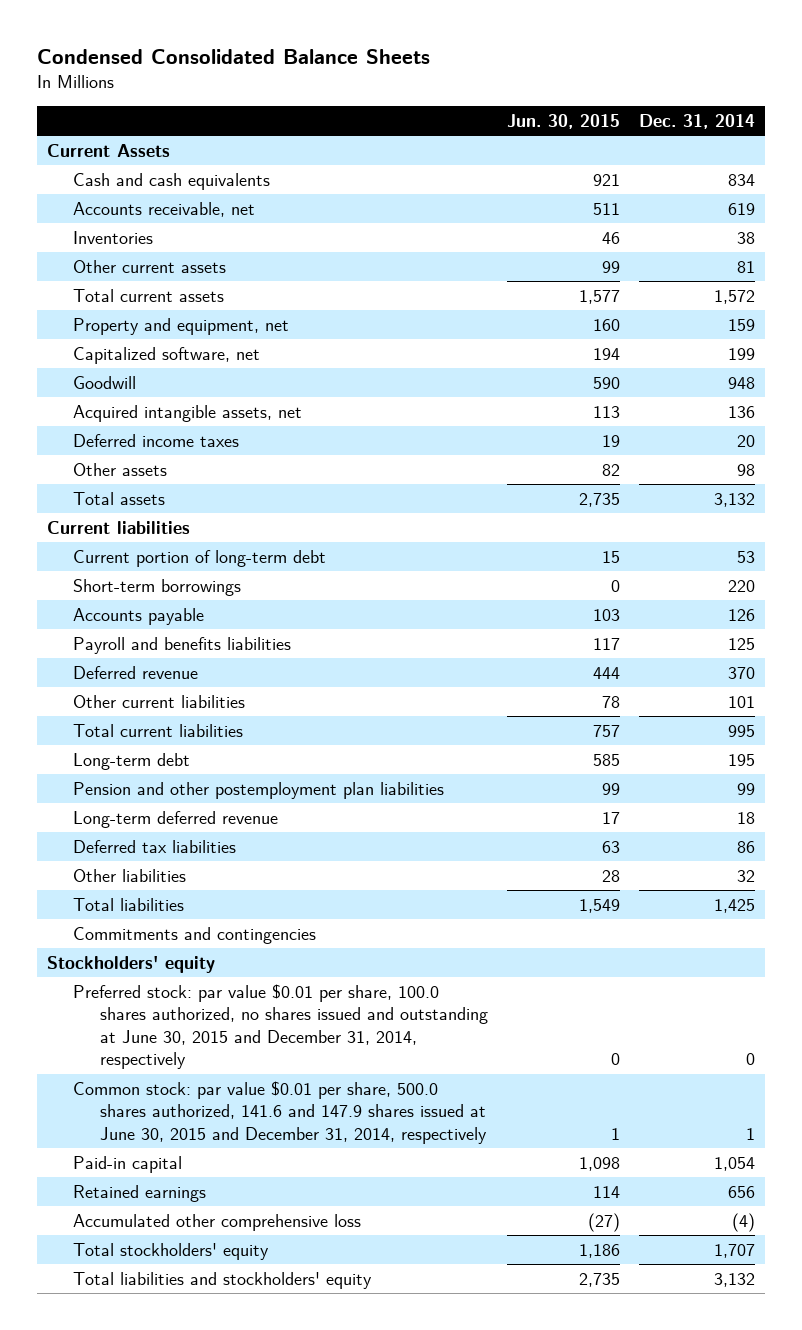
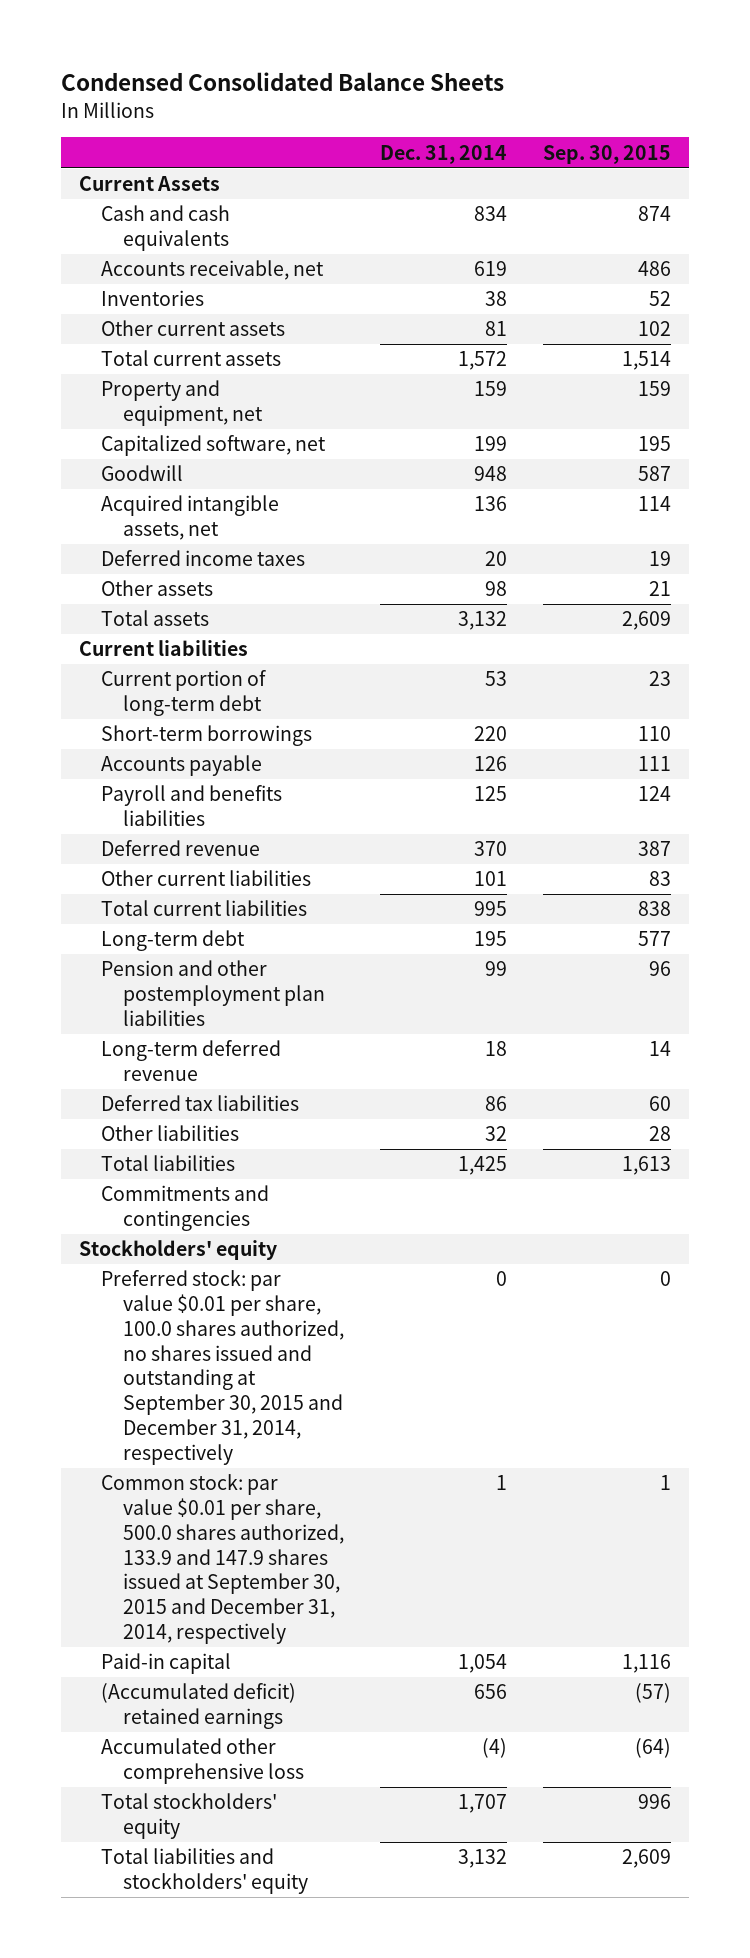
- | Jun. 30, 2015 | Dec. 31, 2014
+ | Dec. 31, 2014 | Sep. 30, 2015
- Preferred stock: par value $0.01 per share, 100.0 shares authorized, no shares issued and outstanding at June 30, 2015 and December 31, 2014, respectively | 0 | 0
- Common stock: par value $0.01 per share, 500.0 shares authorized, 141.6 and 147.9 shares issued at June 30, 2015 and December 31, 2014, respectively | 1 | 1
+ Preferred stock: par value $0.01 per share, 100.0 shares authorized, no shares issued and outstanding at September 30, 2015 and December 31, 2014, respectively | 0 | 0
+ Common stock: par value $0.01 per share, 500.0 shares authorized, 133.9 and 147.9 shares issued at September 30, 2015 and December 31, 2014, respectively | 1 | 1
- Retained earnings | 114 | 656
+ (Accumulated deficit) retained earnings | 656 | (57)

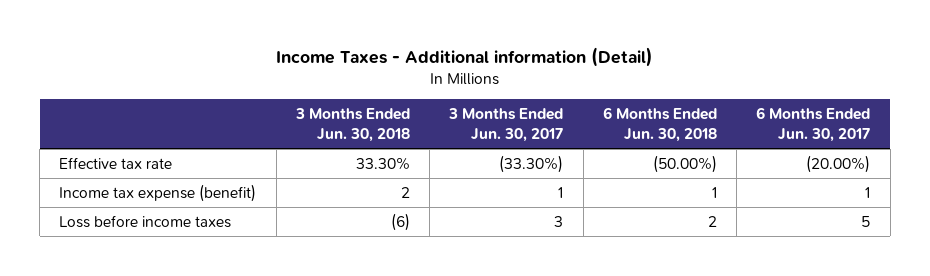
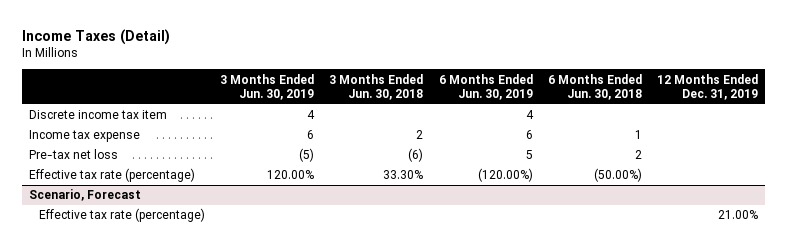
- Income Taxes - Additional information (Detail)
+ Income Taxes (Detail)
- | 3 Months Ended Jun. 30, 2018 | 3 Months Ended Jun. 30, 2017 | 6 Months Ended Jun. 30, 2018 | 6 Months Ended Jun. 30, 2017
+ | 3 Months Ended Jun. 30, 2019 | 3 Months Ended Jun. 30, 2018 | 6 Months Ended Jun. 30, 2019 | 6 Months Ended Jun. 30, 2018 | 12 Months Ended Dec. 31, 2019
- Effective tax rate | 33.30% | (33.30%) | (50.00%) | (20.00%)
- Income tax expense (benefit) | 2 | 1 | 1 | 1
- Loss before income taxes | (6) | 3 | 2 | 5
+ Discrete income tax item | 4 | | 4 | |
+ Income tax expense | 6 | 2 | 6 | 1 |
+ Pre-tax net loss | (5) | (6) | 5 | 2 |
+ Effective tax rate (percentage) | 120.00% | 33.30% | (120.00%) | (50.00%) |
+ Scenario, Forecast
+ Effective tax rate (percentage) | | | | | 21.00%

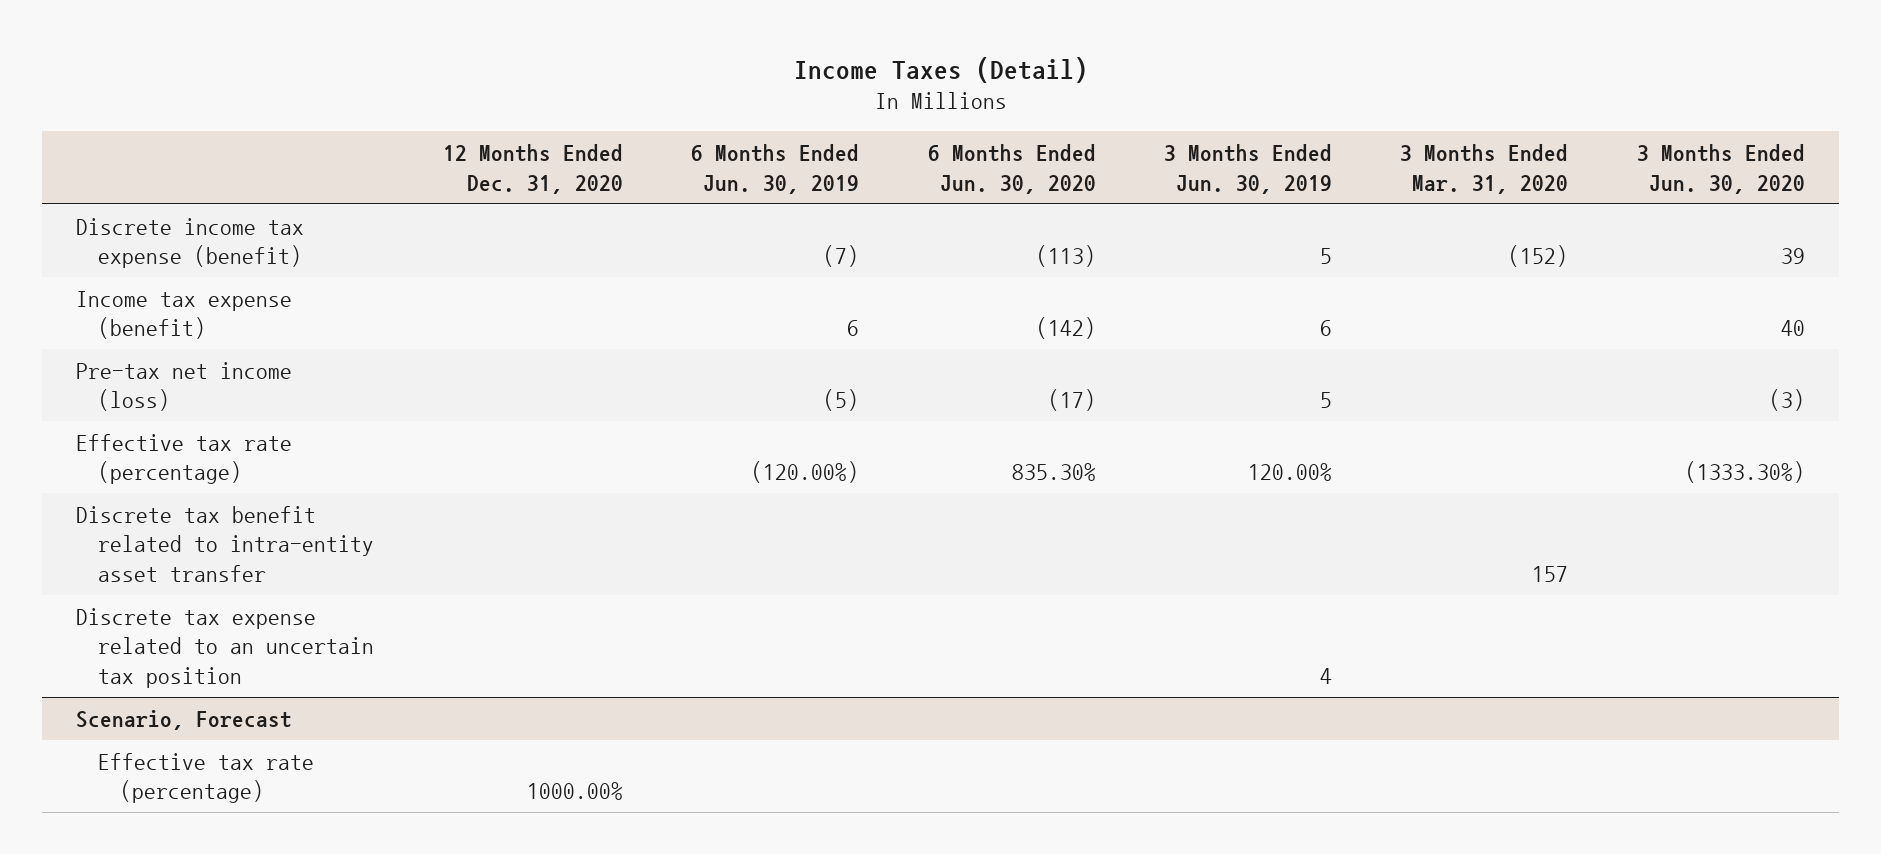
- | 3 Months Ended Jun. 30, 2019 | 3 Months Ended Jun. 30, 2018 | 6 Months Ended Jun. 30, 2019 | 6 Months Ended Jun. 30, 2018 | 12 Months Ended Dec. 31, 2019
+ | 12 Months Ended Dec. 31, 2020 | 6 Months Ended Jun. 30, 2019 | 6 Months Ended Jun. 30, 2020 | 3 Months Ended Jun. 30, 2019 | 3 Months Ended Mar. 31, 2020 | 3 Months Ended Jun. 30, 2020
- Discrete income tax item | 4 | | 4 | |
- Income tax expense | 6 | 2 | 6 | 1 |
- Pre-tax net loss | (5) | (6) | 5 | 2 |
+ Discrete income tax expense (benefit) | | (7) | (113) | 5 | (152) | 39
+ Income tax expense (benefit) | | 6 | (142) | 6 | | 40
+ Pre-tax net income (loss) | | (5) | (17) | 5 | | (3)
+ Discrete tax benefit related to intra-entity asset transfer | | | | | 157 |
+ Discrete tax expense related to an uncertain tax position | | | | 4 | |

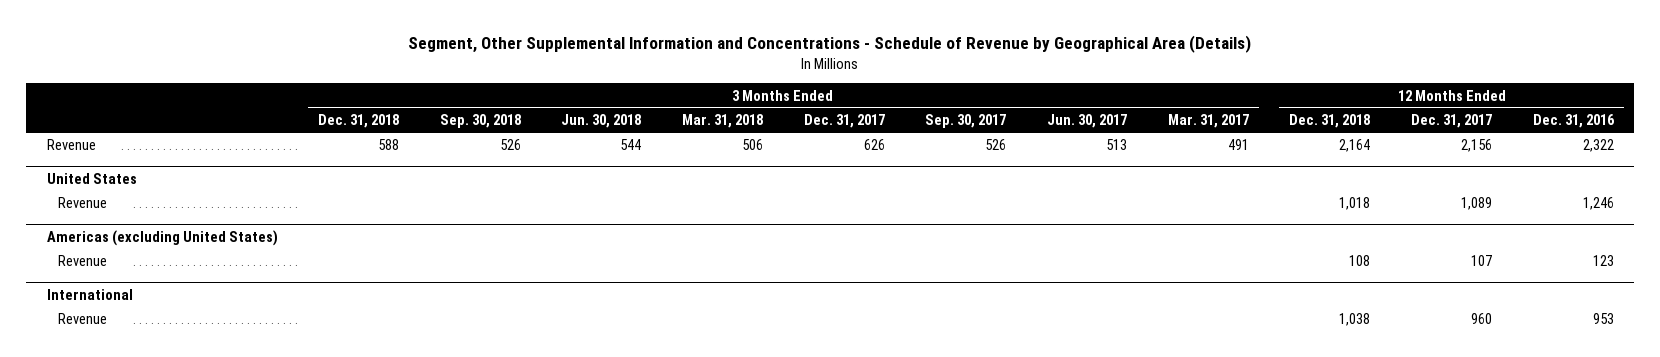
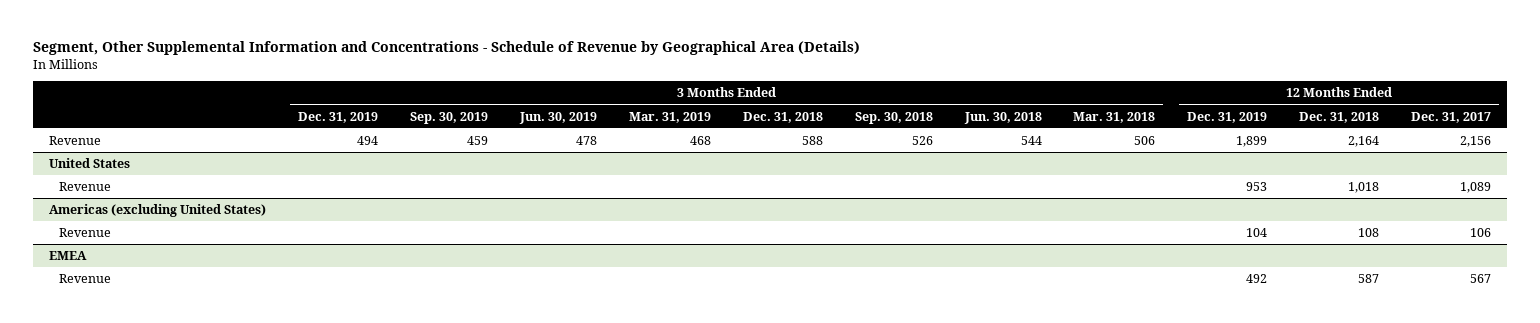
- | 3 Months Ended Dec. 31, 2018 | 3 Months Ended Sep. 30, 2018 | 3 Months Ended Jun. 30, 2018 | 3 Months Ended Mar. 31, 2018 | 3 Months Ended Dec. 31, 2017 | 3 Months Ended Sep. 30, 2017 | 3 Months Ended Jun. 30, 2017 | 3 Months Ended Mar. 31, 2017 | 12 Months Ended Dec. 31, 2018 | 12 Months Ended Dec. 31, 2017 | 12 Months Ended Dec. 31, 2016
+ | 3 Months Ended Dec. 31, 2019 | 3 Months Ended Sep. 30, 2019 | 3 Months Ended Jun. 30, 2019 | 3 Months Ended Mar. 31, 2019 | 3 Months Ended Dec. 31, 2018 | 3 Months Ended Sep. 30, 2018 | 3 Months Ended Jun. 30, 2018 | 3 Months Ended Mar. 31, 2018 | 12 Months Ended Dec. 31, 2019 | 12 Months Ended Dec. 31, 2018 | 12 Months Ended Dec. 31, 2017
@ Americas (excluding United States)
- Revenue | | | | | | | | | 108 | 107 | 123
- International
- Revenue | | | | | | | | | 1,038 | 960 | 953
@ Americas (excluding United States)
+ Revenue | | | | | | | | | 104 | 108 | 106
+ EMEA
+ Revenue | | | | | | | | | 492 | 587 | 567

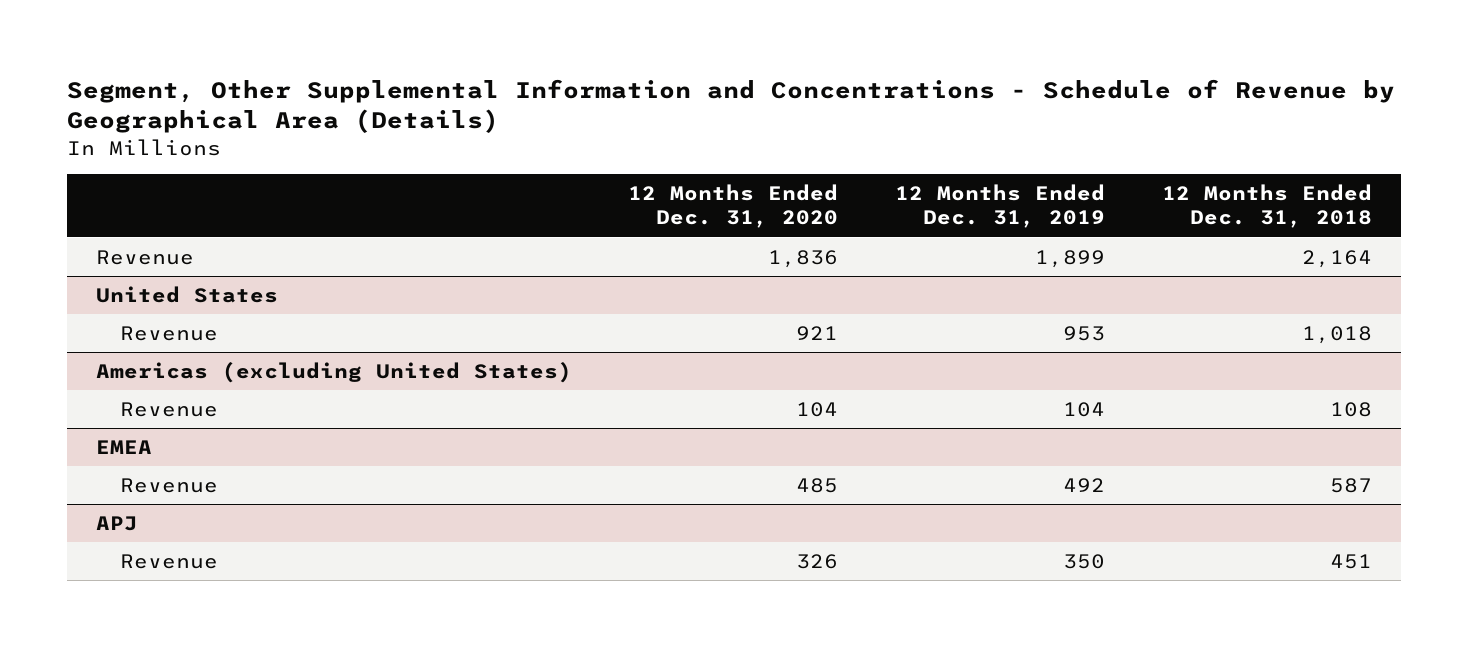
- | 3 Months Ended Dec. 31, 2019 | 3 Months Ended Sep. 30, 2019 | 3 Months Ended Jun. 30, 2019 | 3 Months Ended Mar. 31, 2019 | 3 Months Ended Dec. 31, 2018 | 3 Months Ended Sep. 30, 2018 | 3 Months Ended Jun. 30, 2018 | 3 Months Ended Mar. 31, 2018 | 12 Months Ended Dec. 31, 2019 | 12 Months Ended Dec. 31, 2018 | 12 Months Ended Dec. 31, 2017
+ | 12 Months Ended Dec. 31, 2020 | 12 Months Ended Dec. 31, 2019 | 12 Months Ended Dec. 31, 2018
+ APJ
+ Revenue | 326 | 350 | 451

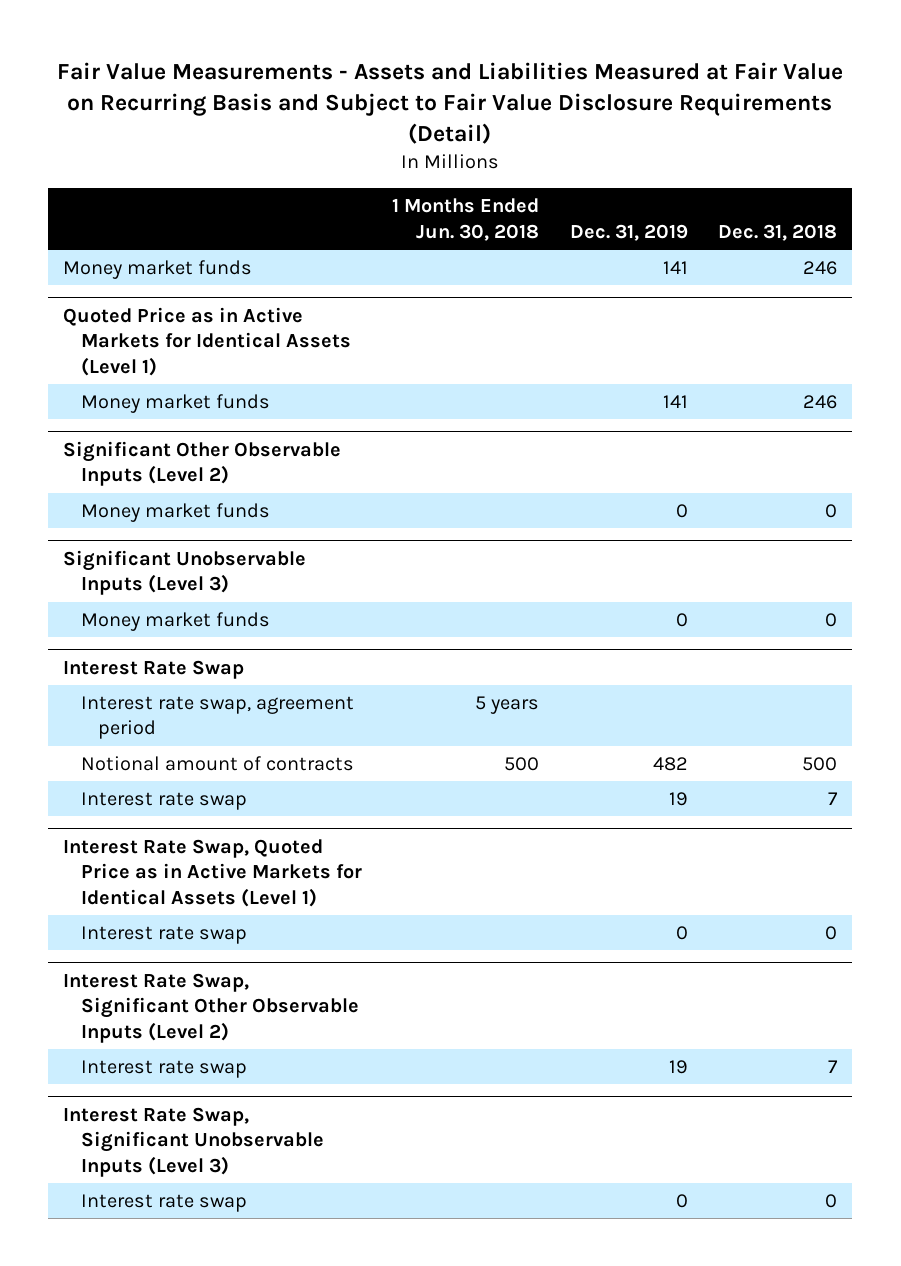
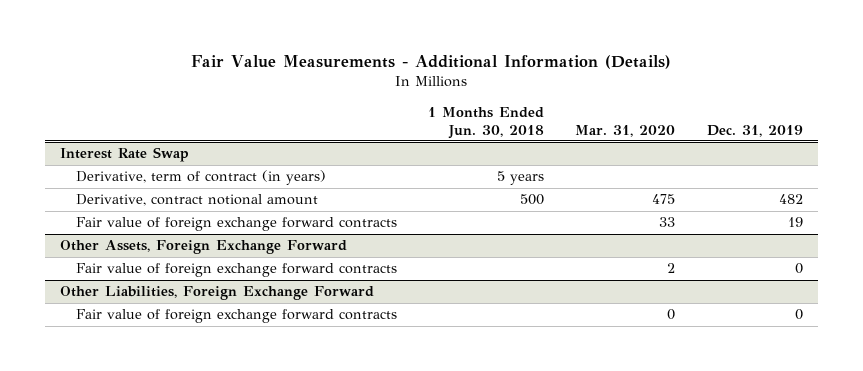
- Fair Value Measurements - Assets and Liabilities Measured at Fair Value on Recurring Basis and Subject to Fair Value Disclosure Requirements (Detail)
+ Fair Value Measurements - Additional Information (Details)
- | 1 Months Ended Jun. 30, 2018 | Dec. 31, 2019 | Dec. 31, 2018
+ | 1 Months Ended Jun. 30, 2018 | Mar. 31, 2020 | Dec. 31, 2019
- Money market funds | | 141 | 246
- Quoted Price as in Active Markets for Identical Assets (Level 1)
- Money market funds | | 141 | 246
- Significant Other Observable Inputs (Level 2)
- Money market funds | | 0 | 0
- Significant Unobservable Inputs (Level 3)
- Money market funds | | 0 | 0
@ Interest Rate Swap
- Interest rate swap, agreement period | 5 years | |
- Notional amount of contracts | 500 | 482 | 500
- Interest rate swap | | 19 | 7
- Interest Rate Swap, Quoted Price as in Active Markets for Identical Assets (Level 1)
- Interest rate swap | | 0 | 0
- Interest Rate Swap, Significant Other Observable Inputs (Level 2)
- Interest rate swap | | 19 | 7
- Interest Rate Swap, Significant Unobservable Inputs (Level 3)
- Interest rate swap | | 0 | 0
@ Interest Rate Swap
+ Derivative, term of contract (in years) | 5 years | |
+ Derivative, contract notional amount | 500 | 475 | 482
+ Fair value of foreign exchange forward contracts | | 33 | 19
+ Other Assets, Foreign Exchange Forward
+ Fair value of foreign exchange forward contracts | | 2 | 0
+ Other Liabilities, Foreign Exchange Forward
+ Fair value of foreign exchange forward contracts | | 0 | 0

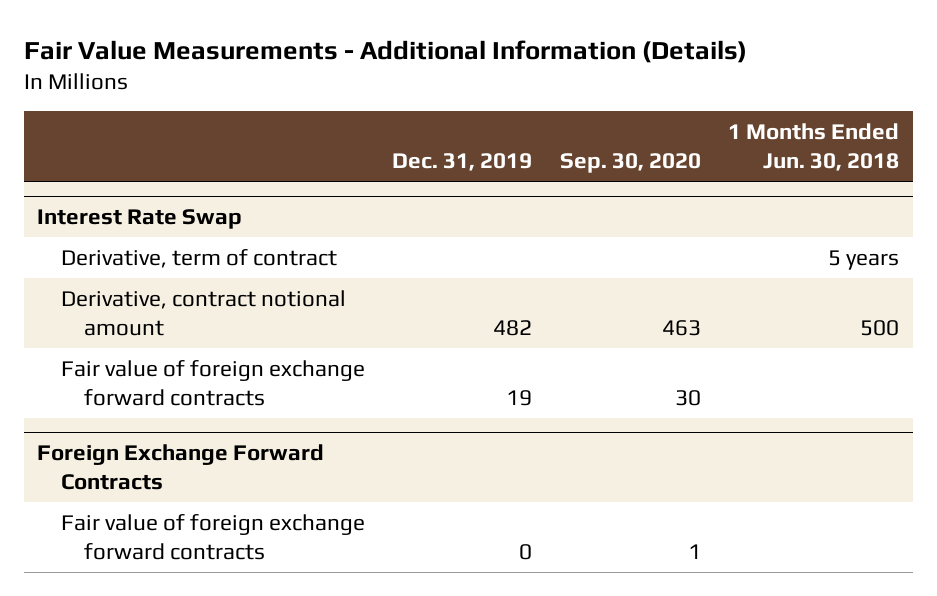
- | 1 Months Ended Jun. 30, 2018 | Mar. 31, 2020 | Dec. 31, 2019
+ | Dec. 31, 2019 | Sep. 30, 2020 | 1 Months Ended Jun. 30, 2018
@ Interest Rate Swap
- Derivative, term of contract (in years) | 5 years | |
+ Derivative, term of contract | | | 5 years
- Other Assets, Foreign Exchange Forward
- Fair value of foreign exchange forward contracts | | 2 | 0
- Other Liabilities, Foreign Exchange Forward
+ Foreign Exchange Forward Contracts

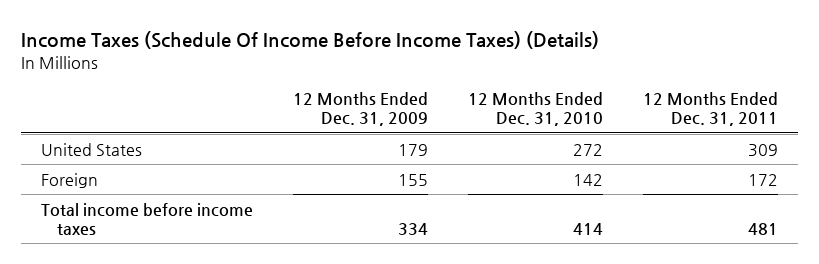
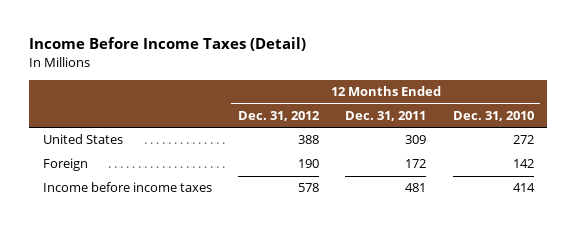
- Income Taxes (Schedule Of Income Before Income Taxes) (Details)
+ Income Before Income Taxes (Detail)
- | 12 Months Ended Dec. 31, 2009 | 12 Months Ended Dec. 31, 2010 | 12 Months Ended Dec. 31, 2011
+ | 12 Months Ended Dec. 31, 2012 | 12 Months Ended Dec. 31, 2011 | 12 Months Ended Dec. 31, 2010
- Total income before income taxes | 334 | 414 | 481
+ Income before income taxes | 578 | 481 | 414

